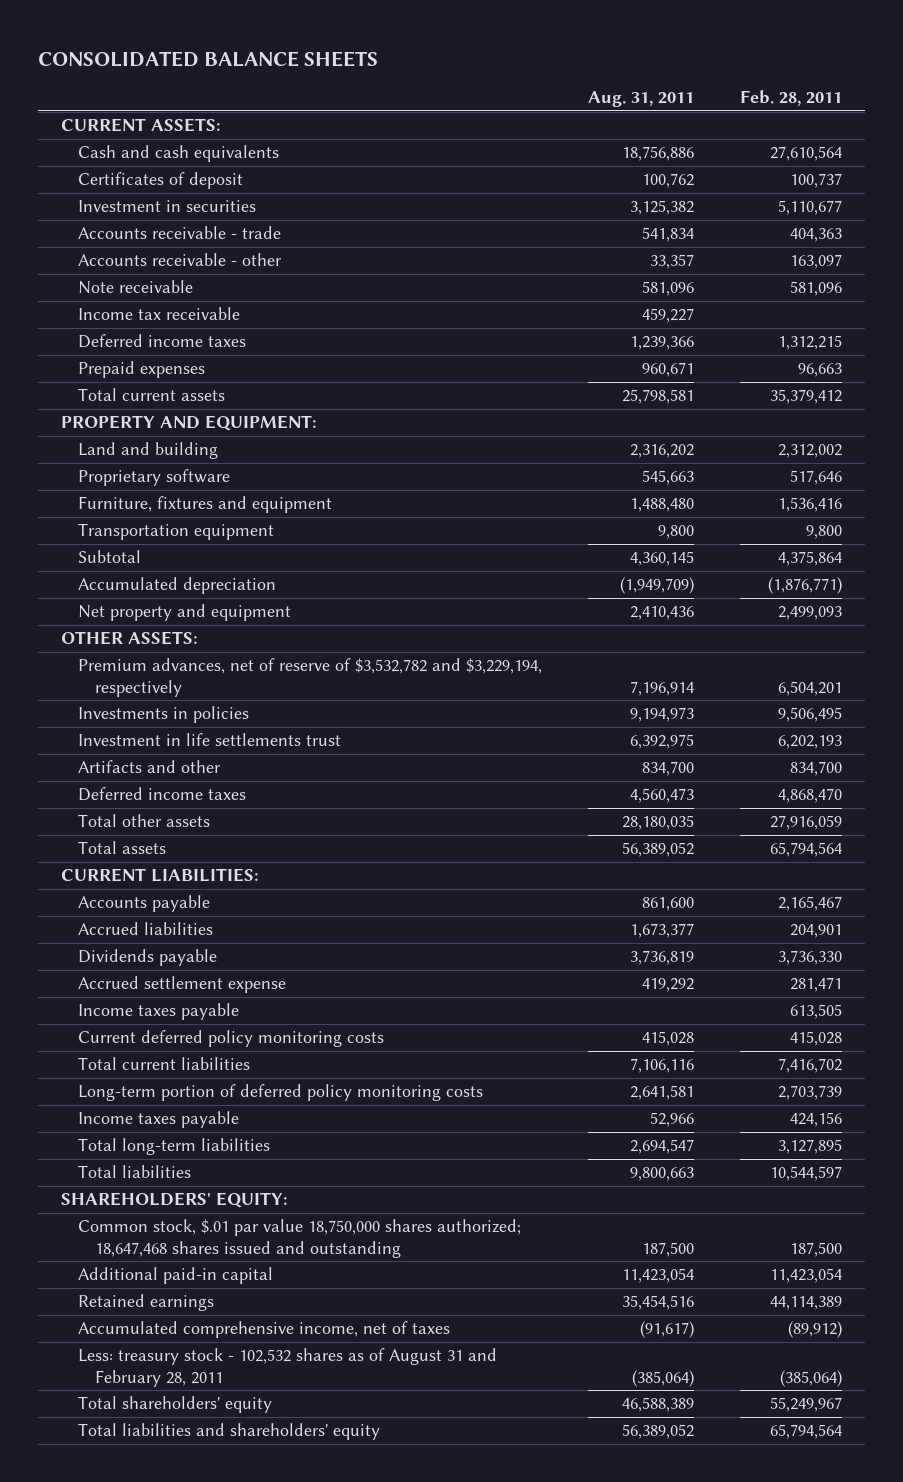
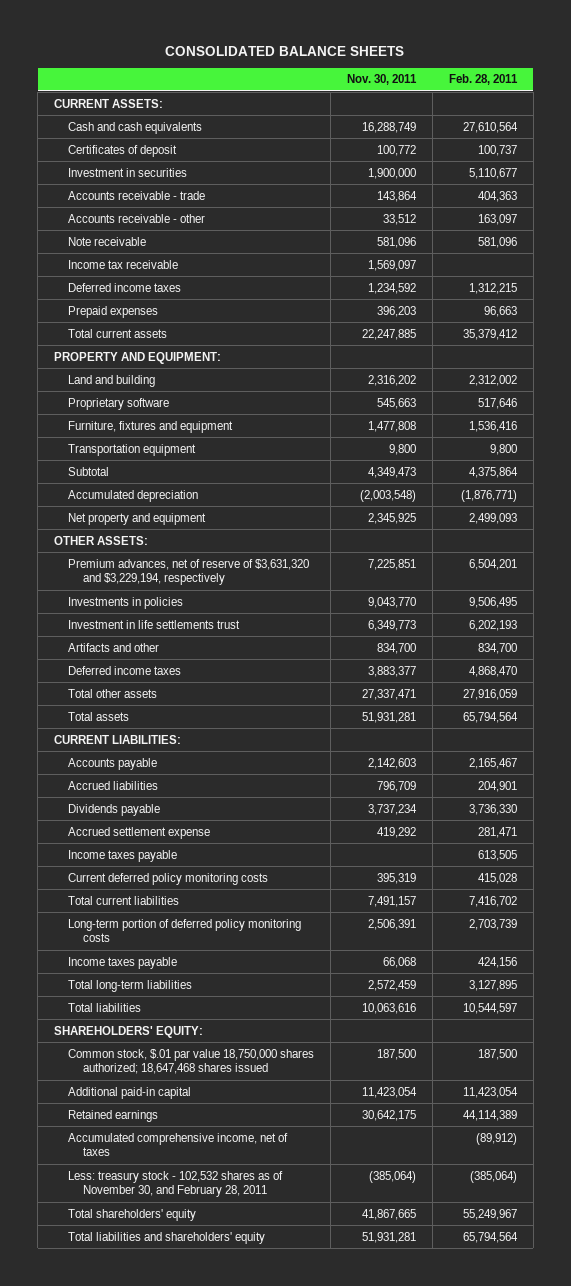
- | Aug. 31, 2011 | Feb. 28, 2011
+ | Nov. 30, 2011 | Feb. 28, 2011
- Premium advances, net of reserve of $3,532,782 and $3,229,194, respectively | 7,196,914 | 6,504,201
+ Premium advances, net of reserve of $3,631,320 and $3,229,194, respectively | 7,225,851 | 6,504,201
- Common stock, $.01 par value 18,750,000 shares authorized; 18,647,468 shares issued and outstanding | 187,500 | 187,500
+ Common stock, $.01 par value 18,750,000 shares authorized; 18,647,468 shares issued | 187,500 | 187,500
- Less: treasury stock - 102,532 shares as of August 31 and February 28, 2011 | (385,064) | (385,064)
+ Less: treasury stock - 102,532 shares as of November 30, and February 28, 2011 | (385,064) | (385,064)

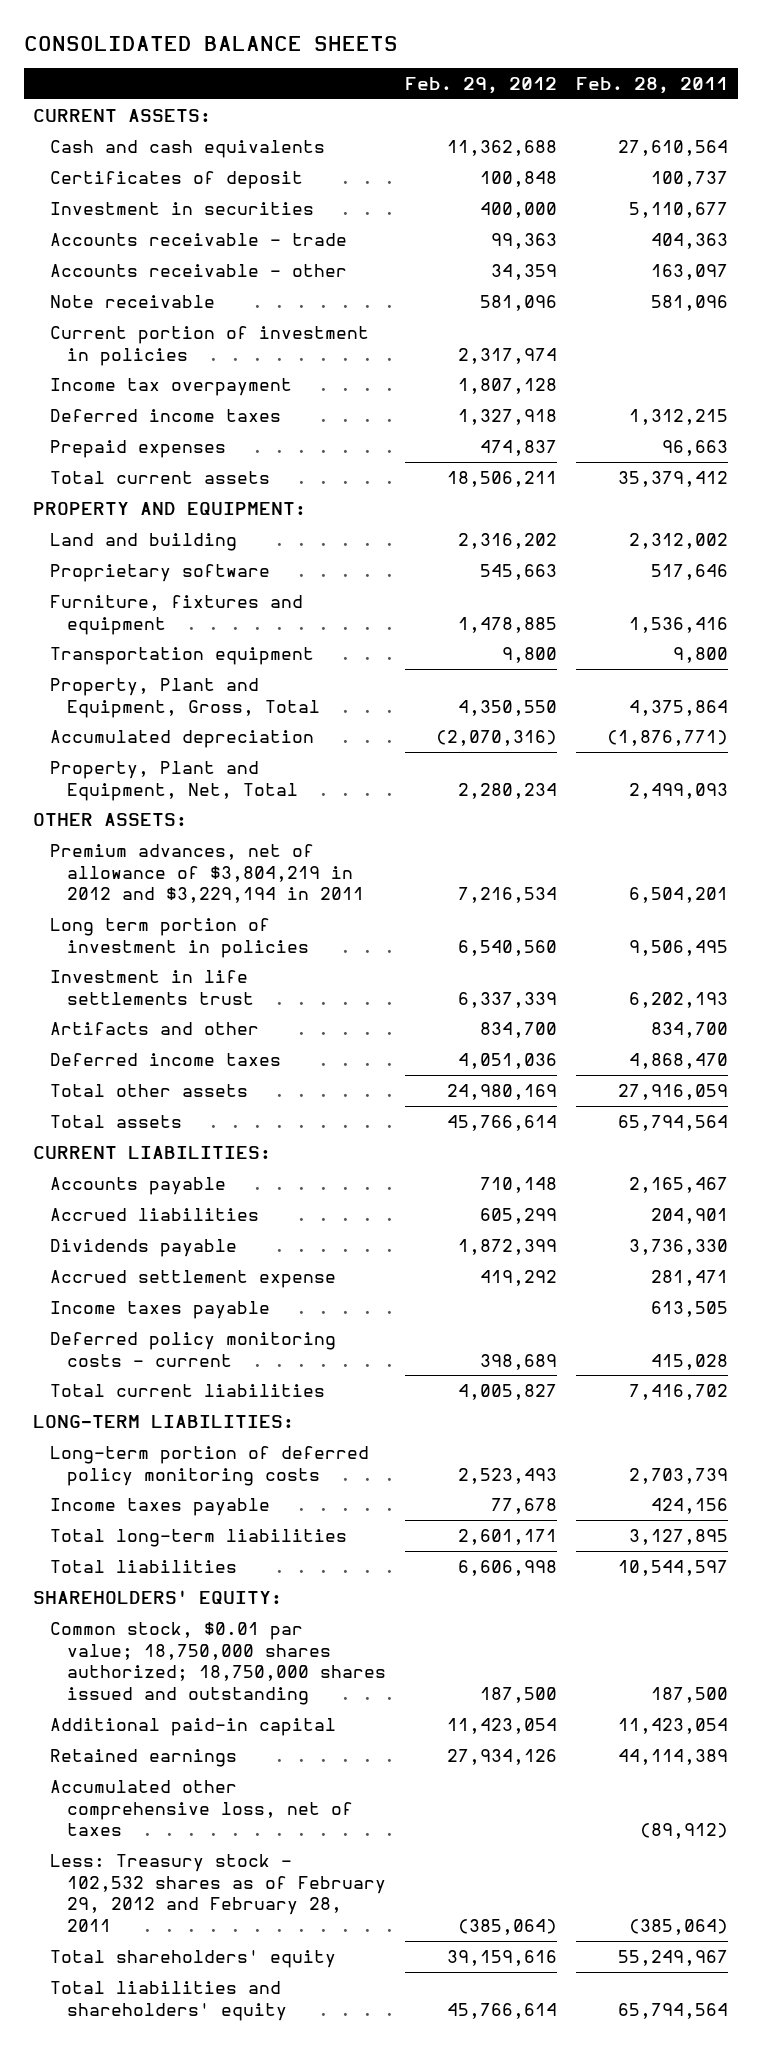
- | Nov. 30, 2011 | Feb. 28, 2011
+ | Feb. 29, 2012 | Feb. 28, 2011
- Income tax receivable | 1,569,097 |
+ Current portion of investment in policies | 2,317,974 |
+ Income tax overpayment | 1,807,128 |
- Subtotal | 4,349,473 | 4,375,864
+ Property, Plant and Equipment, Gross, Total | 4,350,550 | 4,375,864
- Net property and equipment | 2,345,925 | 2,499,093
+ Property, Plant and Equipment, Net, Total | 2,280,234 | 2,499,093
- Premium advances, net of reserve of $3,631,320 and $3,229,194, respectively | 7,225,851 | 6,504,201
- Investments in policies | 9,043,770 | 9,506,495
+ Premium advances, net of allowance of $3,804,219 in 2012 and $3,229,194 in 2011 | 7,216,534 | 6,504,201
+ Long term portion of investment in policies | 6,540,560 | 9,506,495
- Current deferred policy monitoring costs | 395,319 | 415,028
+ Deferred policy monitoring costs - current | 398,689 | 415,028
+ LONG-TERM LIABILITIES:
- Common stock, $.01 par value 18,750,000 shares authorized; 18,647,468 shares issued | 187,500 | 187,500
+ Common stock, $0.01 par value; 18,750,000 shares authorized; 18,750,000 shares issued and outstanding | 187,500 | 187,500
- Accumulated comprehensive income, net of taxes | | (89,912)
- Less: treasury stock - 102,532 shares as of November 30, and February 28, 2011 | (385,064) | (385,064)
+ Accumulated other comprehensive loss, net of taxes | | (89,912)
+ Less: Treasury stock - 102,532 shares as of February 29, 2012 and February 28, 2011 | (385,064) | (385,064)

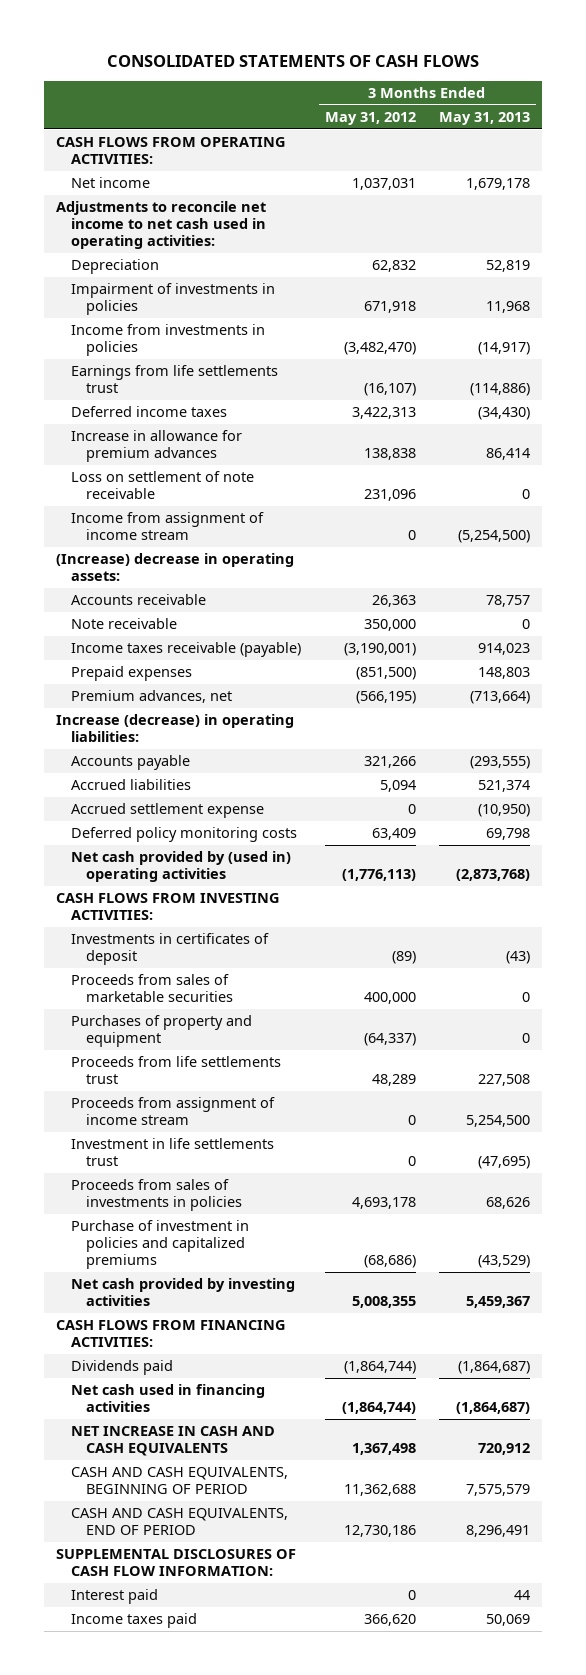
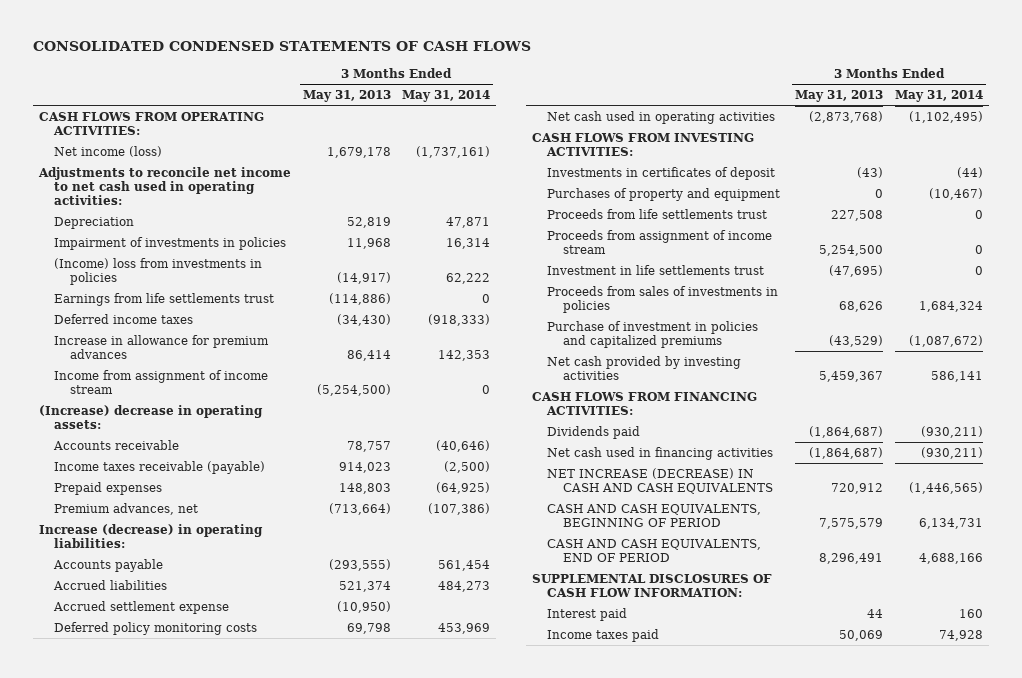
- CONSOLIDATED STATEMENTS OF CASH FLOWS
+ CONSOLIDATED CONDENSED STATEMENTS OF CASH FLOWS
- | 3 Months Ended May 31, 2012 | 3 Months Ended May 31, 2013
+ | 3 Months Ended May 31, 2013 | 3 Months Ended May 31, 2014
- Net income | 1,037,031 | 1,679,178
+ Net income (loss) | 1,679,178 | (1,737,161)
- Income from investments in policies | (3,482,470) | (14,917)
+ (Income) loss from investments in policies | (14,917) | 62,222
- Loss on settlement of note receivable | 231,096 | 0
- Note receivable | 350,000 | 0
- Net cash provided by (used in) operating activities | (1,776,113) | (2,873,768)
+ Net cash used in operating activities | (2,873,768) | (1,102,495)
- Proceeds from sales of marketable securities | 400,000 | 0
- NET INCREASE IN CASH AND CASH EQUIVALENTS | 1,367,498 | 720,912
+ NET INCREASE (DECREASE) IN CASH AND CASH EQUIVALENTS | 720,912 | (1,446,565)

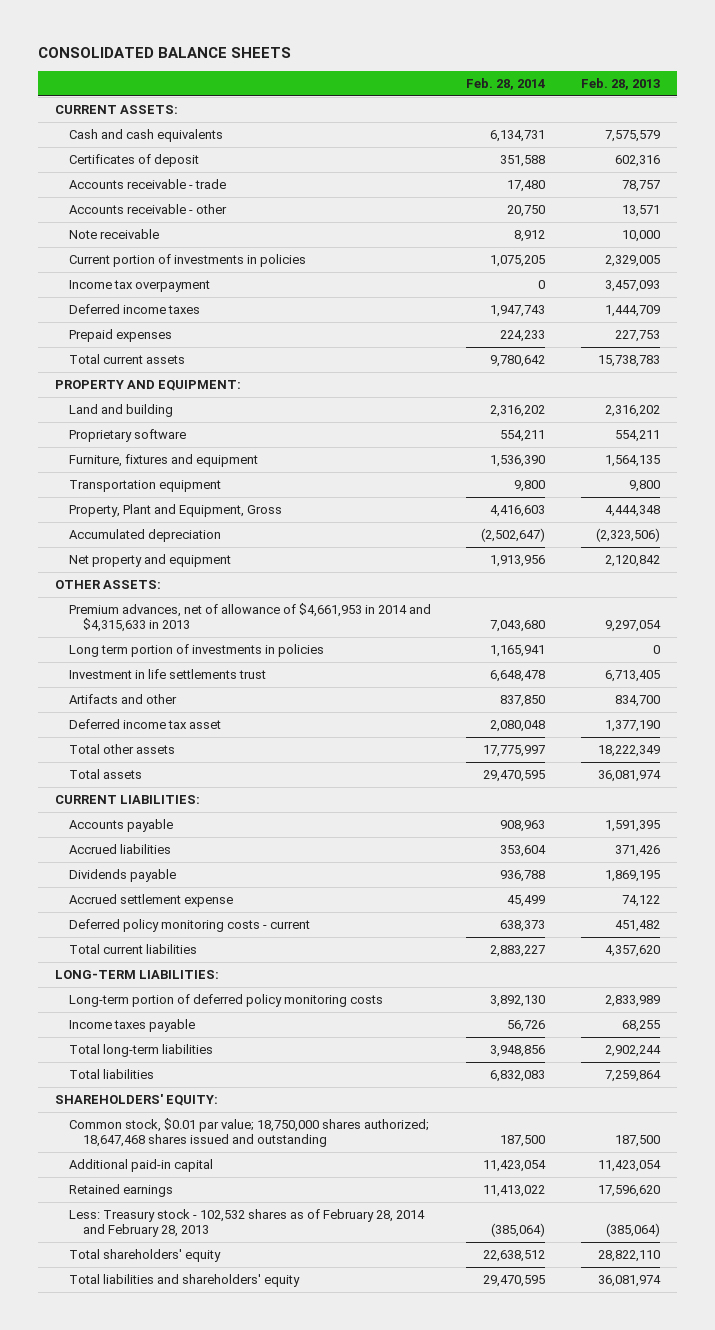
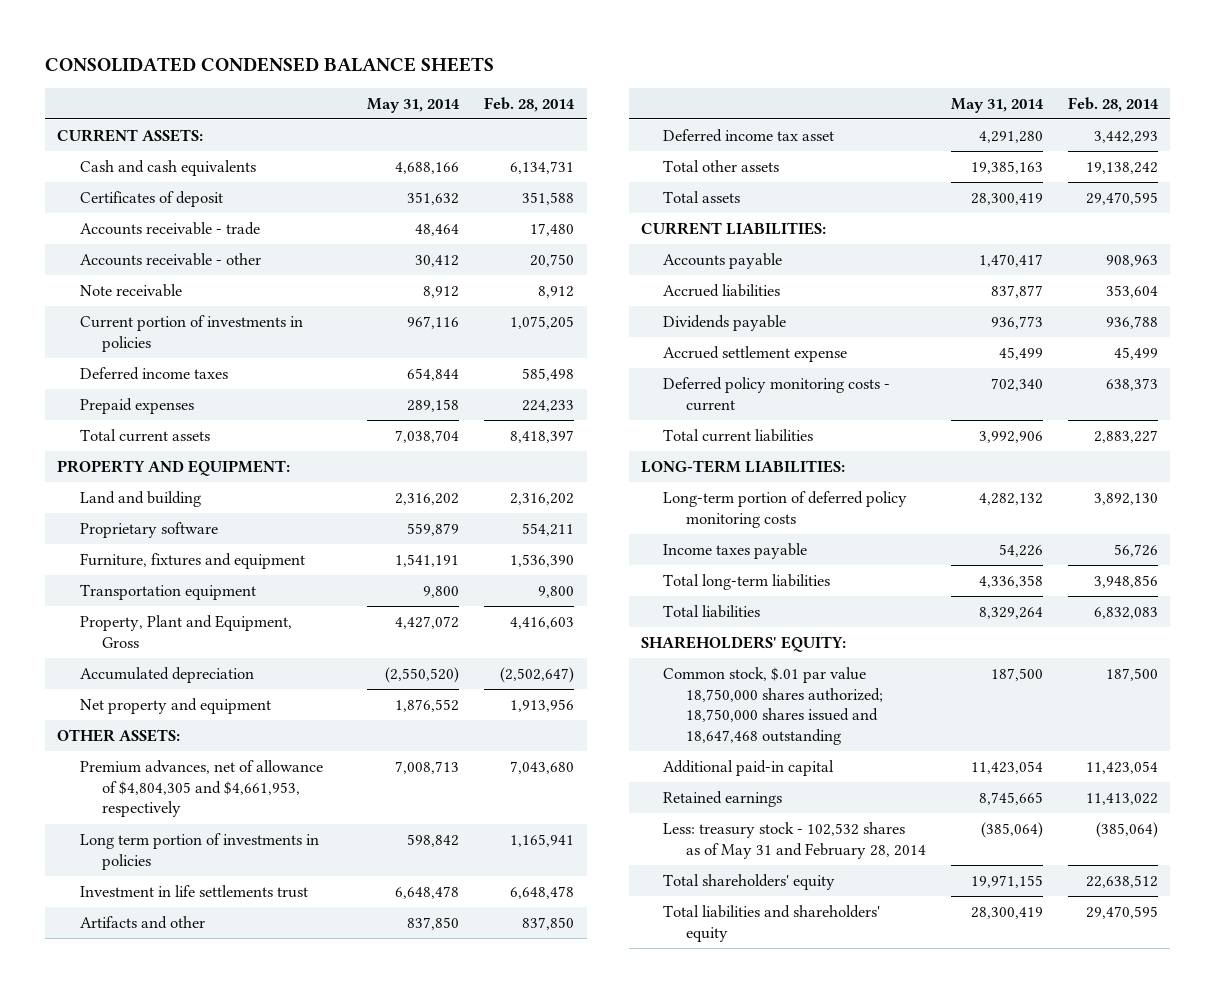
- CONSOLIDATED BALANCE SHEETS
+ CONSOLIDATED CONDENSED BALANCE SHEETS
- | Feb. 28, 2014 | Feb. 28, 2013
+ | May 31, 2014 | Feb. 28, 2014
- Income tax overpayment | 0 | 3,457,093
- Deferred income taxes | 1,947,743 | 1,444,709
+ Deferred income taxes | 654,844 | 585,498
- Total current assets | 9,780,642 | 15,738,783
+ Total current assets | 7,038,704 | 8,418,397
- Premium advances, net of allowance of $4,661,953 in 2014 and $4,315,633 in 2013 | 7,043,680 | 9,297,054
+ Premium advances, net of allowance of $4,804,305 and $4,661,953, respectively | 7,008,713 | 7,043,680
- Deferred income tax asset | 2,080,048 | 1,377,190
- Total other assets | 17,775,997 | 18,222,349
+ Deferred income tax asset | 4,291,280 | 3,442,293
+ Total other assets | 19,385,163 | 19,138,242
- Common stock, $0.01 par value; 18,750,000 shares authorized; 18,647,468 shares issued and outstanding | 187,500 | 187,500
+ Common stock, $.01 par value 18,750,000 shares authorized; 18,750,000 shares issued and 18,647,468 outstanding | 187,500 | 187,500
- Less: Treasury stock - 102,532 shares as of February 28, 2014 and February 28, 2013 | (385,064) | (385,064)
+ Less: treasury stock - 102,532 shares as of May 31 and February 28, 2014 | (385,064) | (385,064)

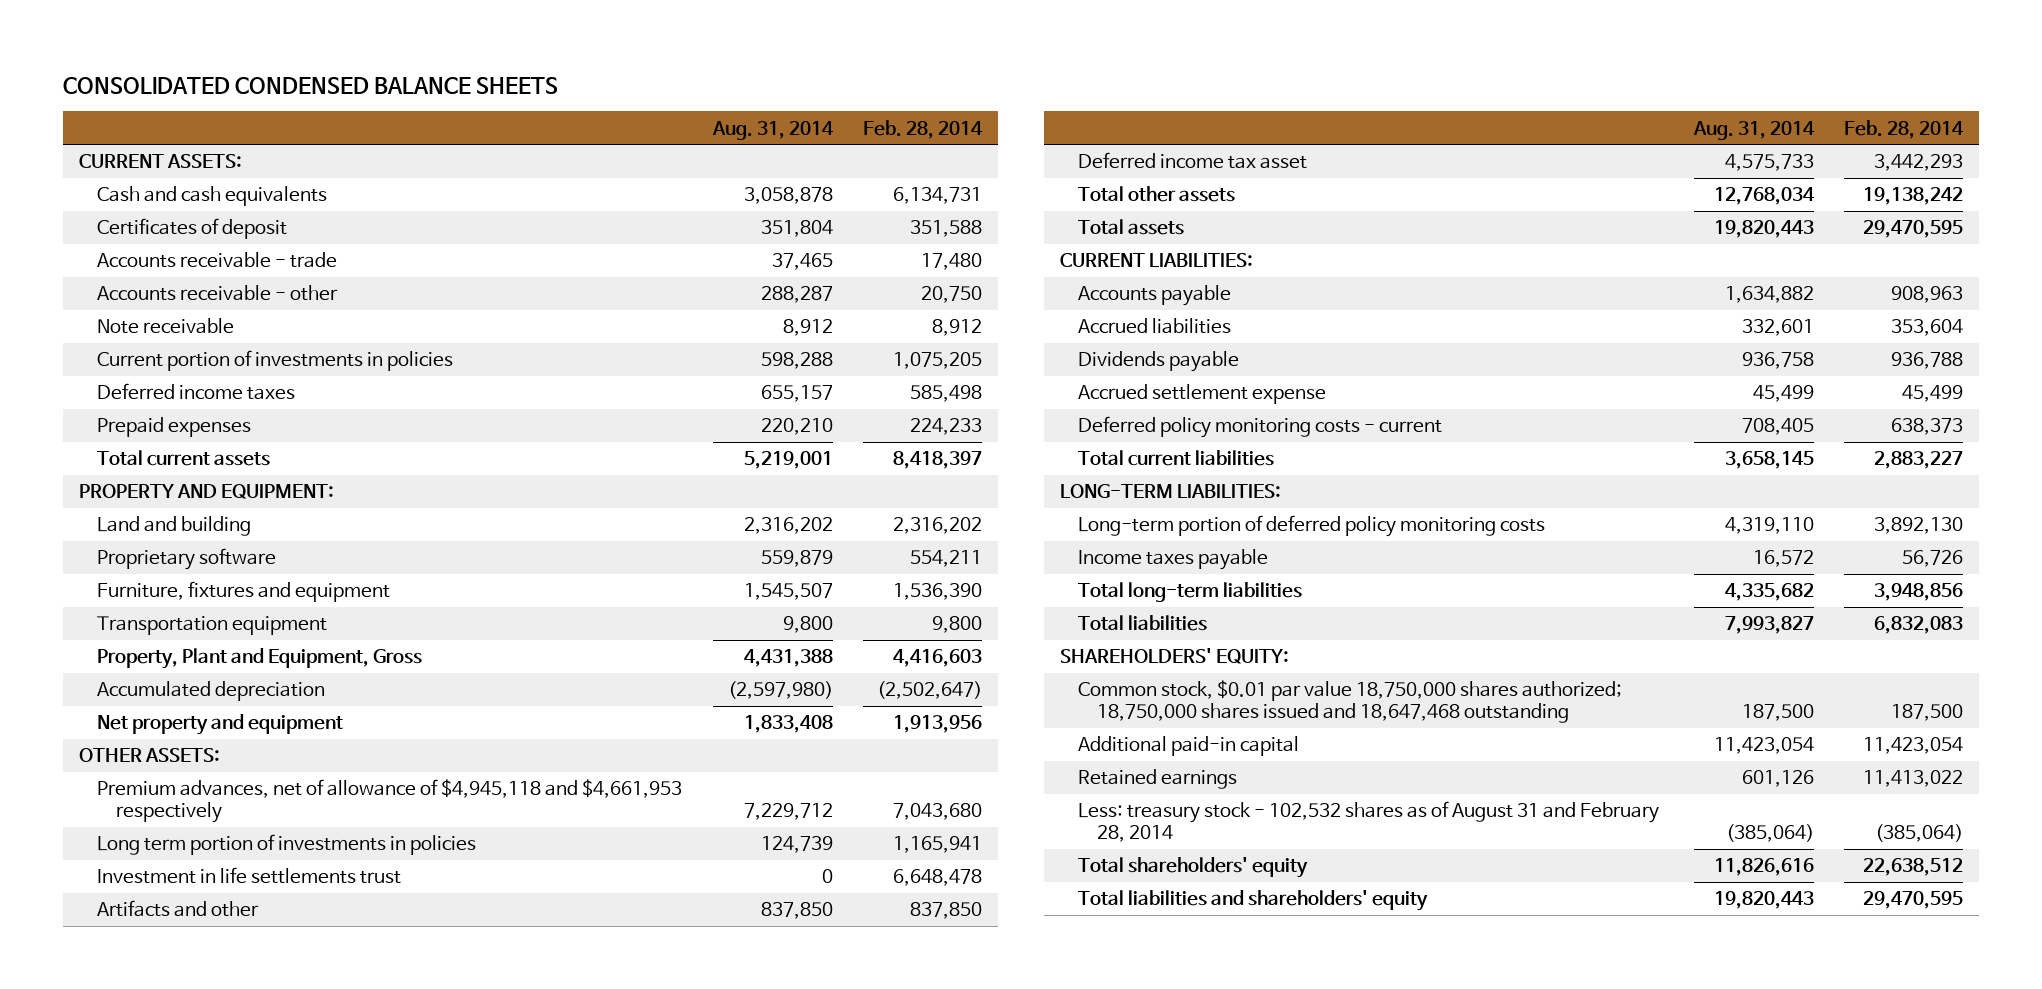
- | May 31, 2014 | Feb. 28, 2014
+ | Aug. 31, 2014 | Feb. 28, 2014
- Premium advances, net of allowance of $4,804,305 and $4,661,953, respectively | 7,008,713 | 7,043,680
+ Premium advances, net of allowance of $4,945,118 and $4,661,953 respectively | 7,229,712 | 7,043,680
- Common stock, $.01 par value 18,750,000 shares authorized; 18,750,000 shares issued and 18,647,468 outstanding | 187,500 | 187,500
+ Common stock, $0.01 par value 18,750,000 shares authorized; 18,750,000 shares issued and 18,647,468 outstanding | 187,500 | 187,500
- Less: treasury stock - 102,532 shares as of May 31 and February 28, 2014 | (385,064) | (385,064)
+ Less: treasury stock - 102,532 shares as of August 31 and February 28, 2014 | (385,064) | (385,064)

